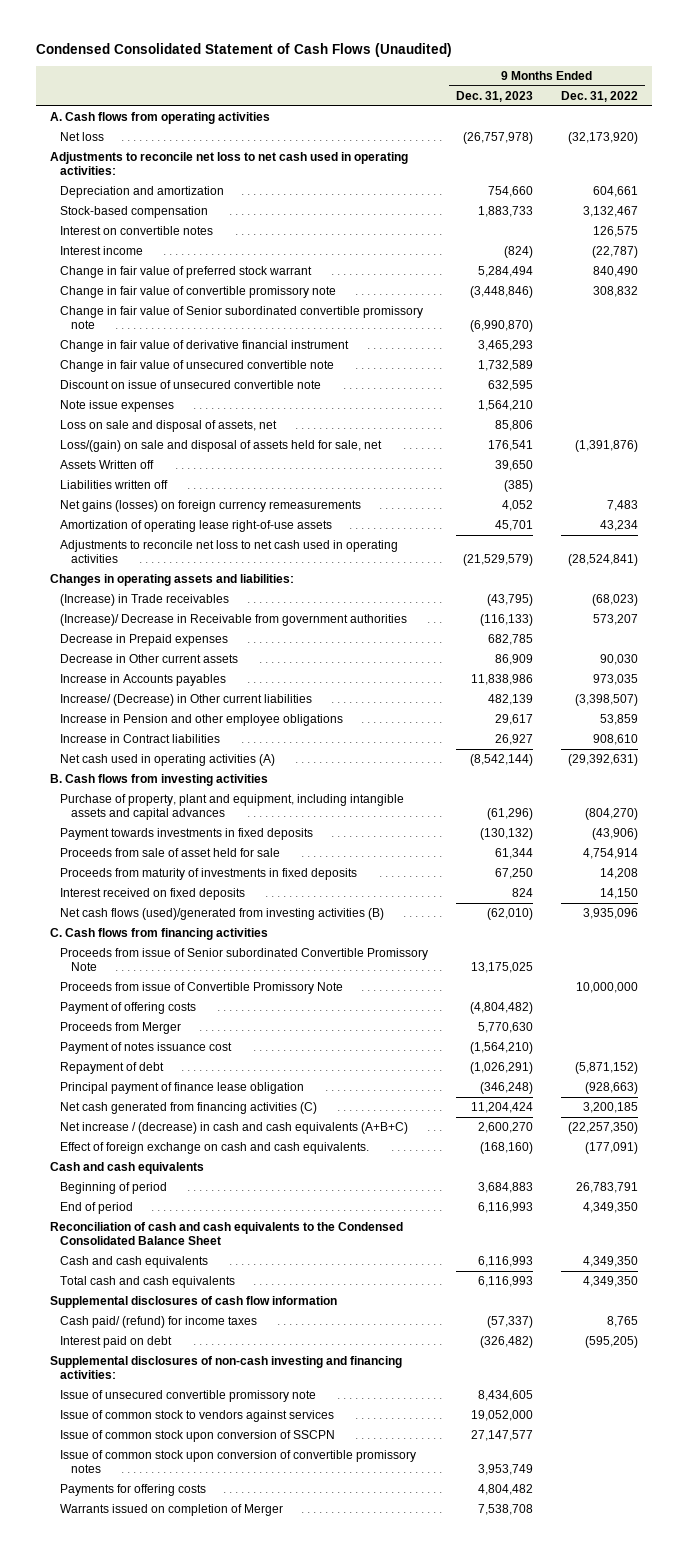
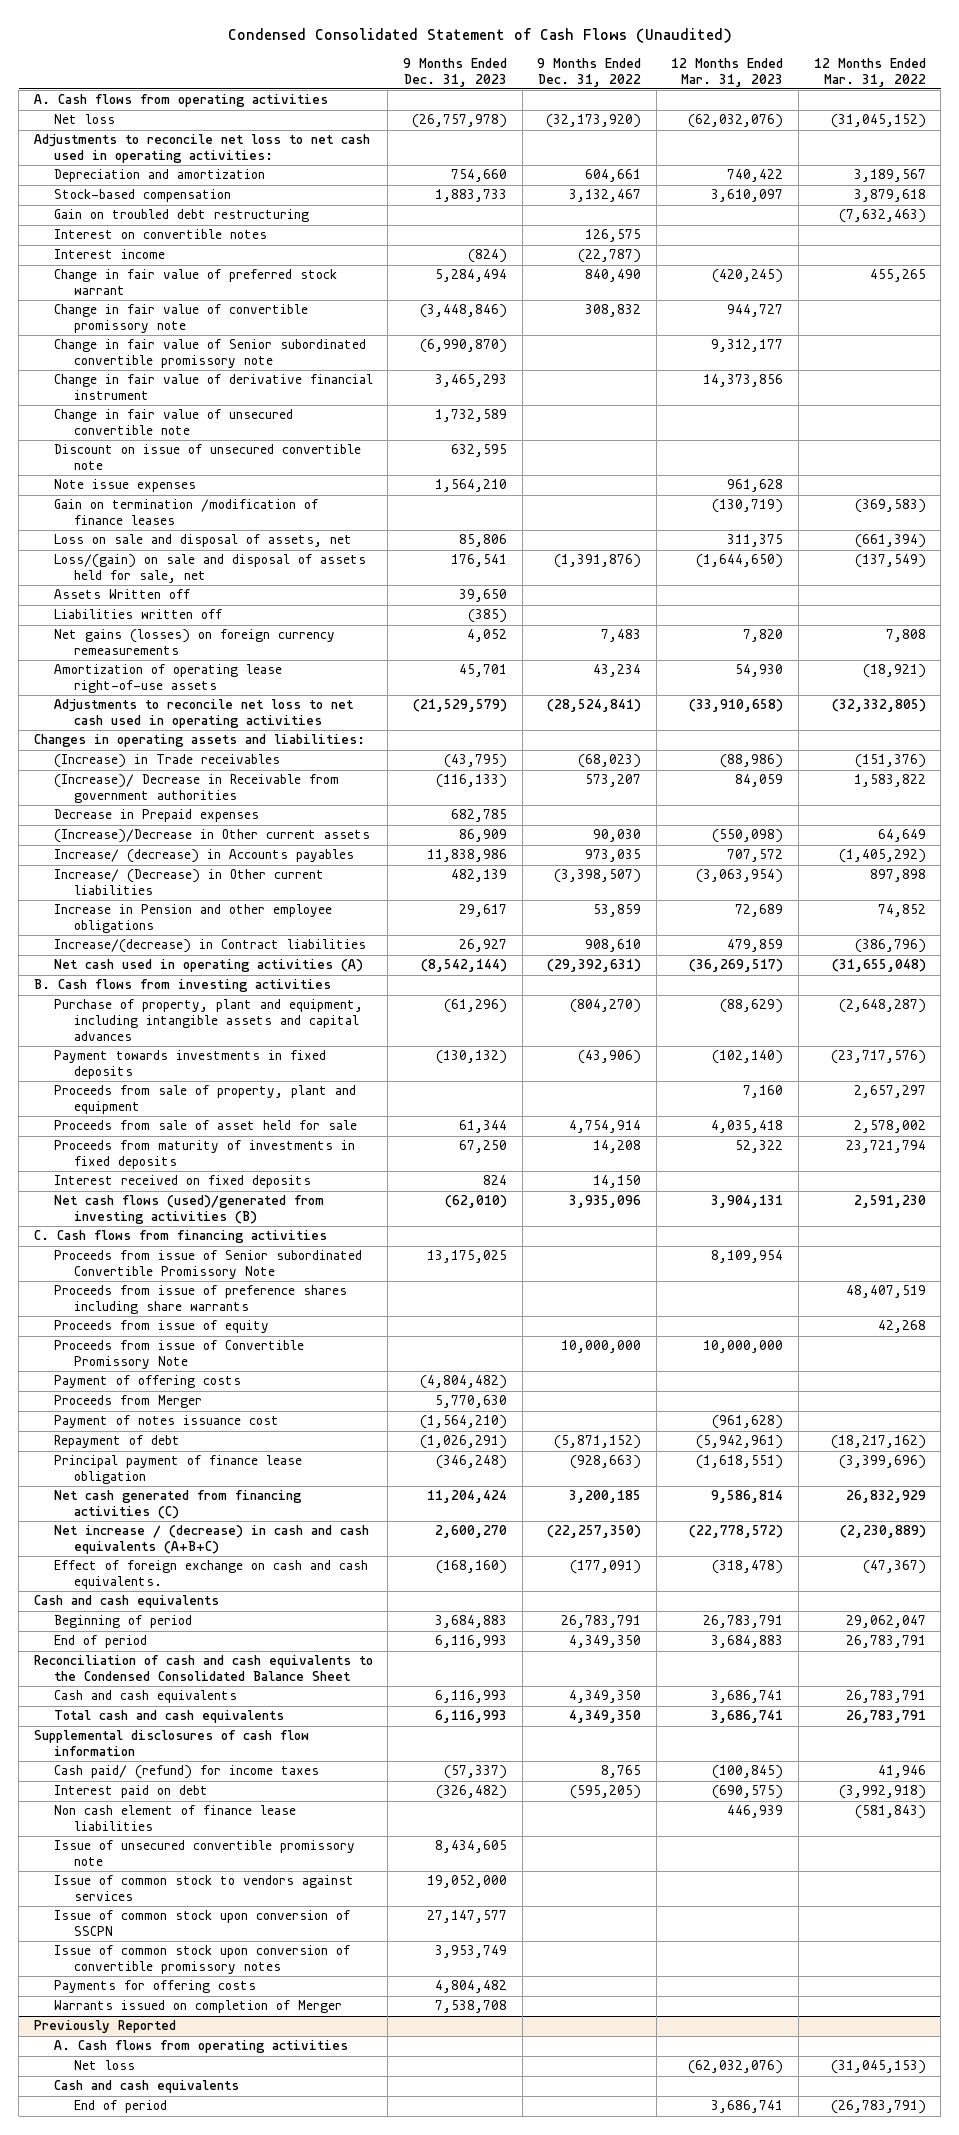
- | 9 Months Ended Dec. 31, 2023 | 9 Months Ended Dec. 31, 2022
+ | 9 Months Ended Dec. 31, 2023 | 9 Months Ended Dec. 31, 2022 | 12 Months Ended Mar. 31, 2023 | 12 Months Ended Mar. 31, 2022
+ Gain on troubled debt restructuring | | | | (7,632,463)
+ Gain on termination /modification of finance leases | | | (130,719) | (369,583)
- Decrease in Other current assets | 86,909 | 90,030
- Increase in Accounts payables | 11,838,986 | 973,035
+ (Increase)/Decrease in Other current assets | 86,909 | 90,030 | (550,098) | 64,649
+ Increase/ (decrease) in Accounts payables | 11,838,986 | 973,035 | 707,572 | (1,405,292)
- Increase in Contract liabilities | 26,927 | 908,610
+ Increase/(decrease) in Contract liabilities | 26,927 | 908,610 | 479,859 | (386,796)
+ Proceeds from sale of property, plant and equipment | | | 7,160 | 2,657,297
+ Proceeds from issue of preference shares including share warrants | | | | 48,407,519
+ Proceeds from issue of equity | | | | 42,268
- Supplemental disclosures of non-cash investing and financing activities:
+ Non cash element of finance lease liabilities | | | 446,939 | (581,843)
+ Previously Reported
+ A. Cash flows from operating activities
+ Net loss | | | (62,032,076) | (31,045,153)
+ Cash and cash equivalents
+ End of period | | | 3,686,741 | (26,783,791)

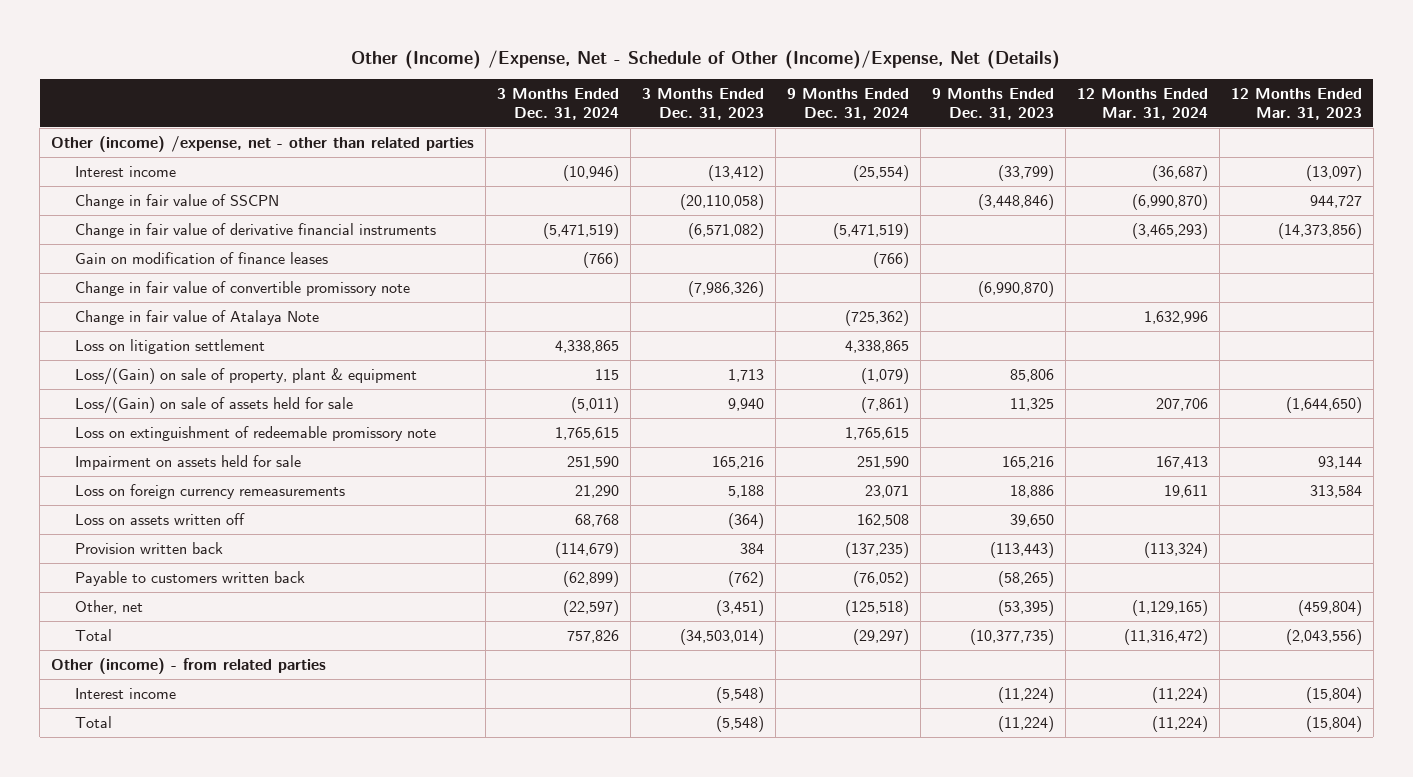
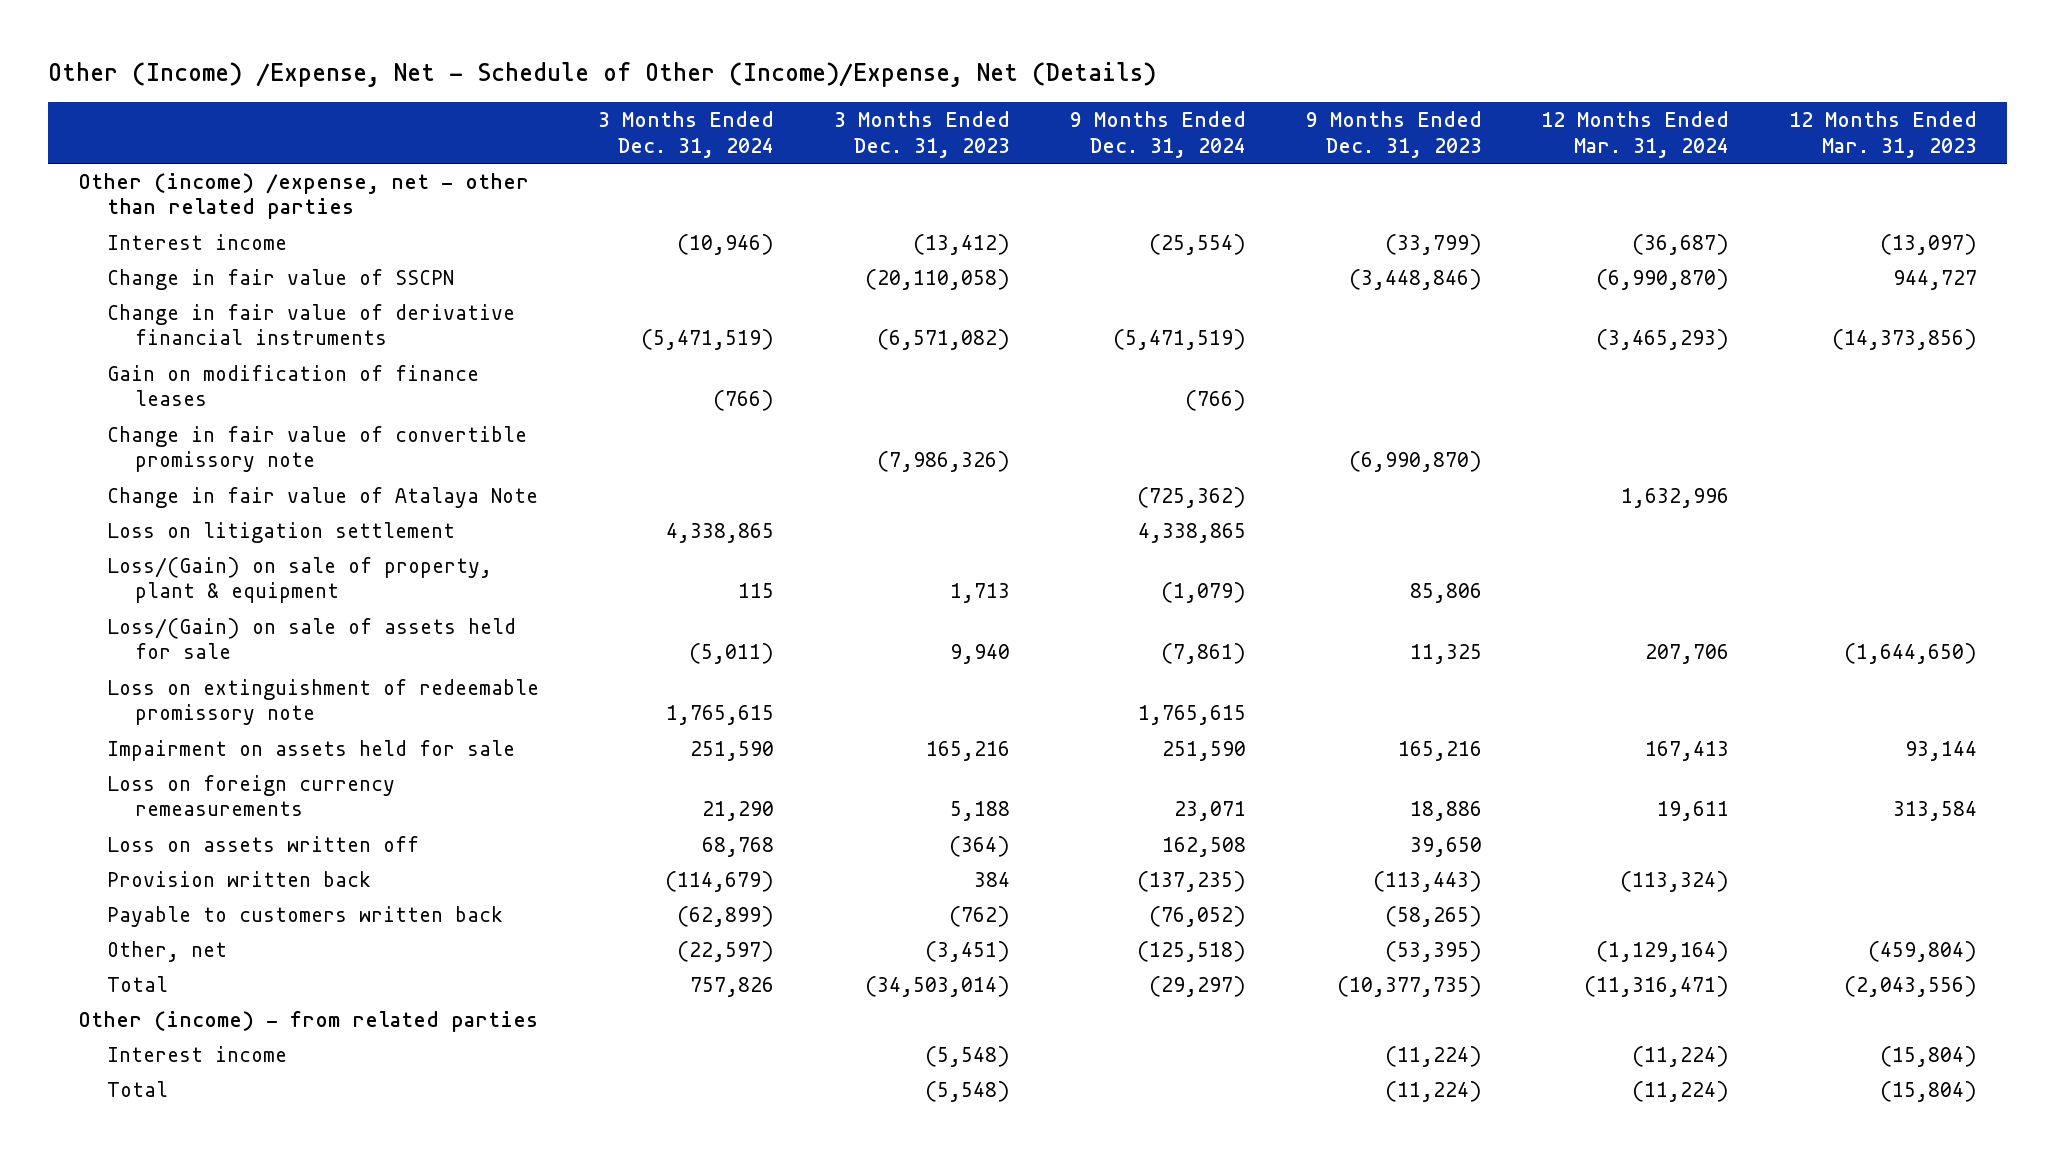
- Other, net | (22,597) | (3,451) | (125,518) | (53,395) | (1,129,165) | (459,804)
- Total | 757,826 | (34,503,014) | (29,297) | (10,377,735) | (11,316,472) | (2,043,556)
+ Other, net | (22,597) | (3,451) | (125,518) | (53,395) | (1,129,164) | (459,804)
+ Total | 757,826 | (34,503,014) | (29,297) | (10,377,735) | (11,316,471) | (2,043,556)

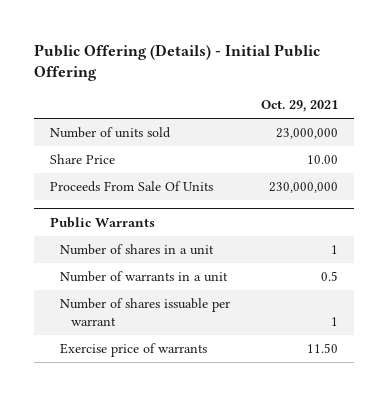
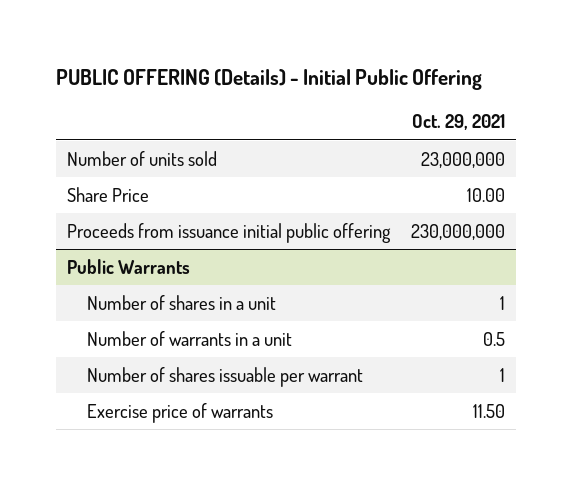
- Public Offering (Details) - Initial Public Offering
+ PUBLIC OFFERING (Details) - Initial Public Offering
- Proceeds From Sale Of Units | 230,000,000
+ Proceeds from issuance initial public offering | 230,000,000

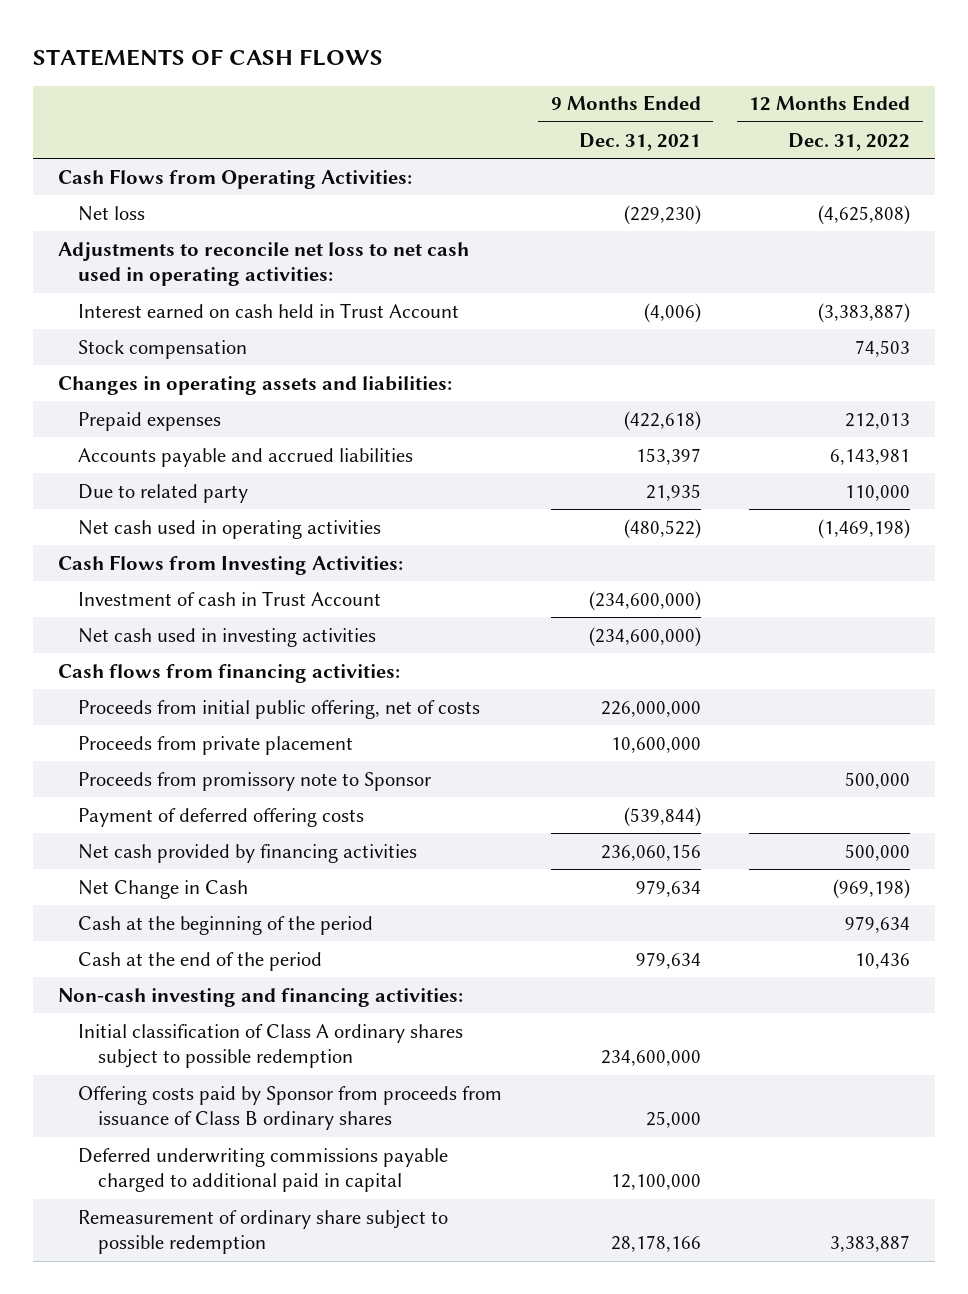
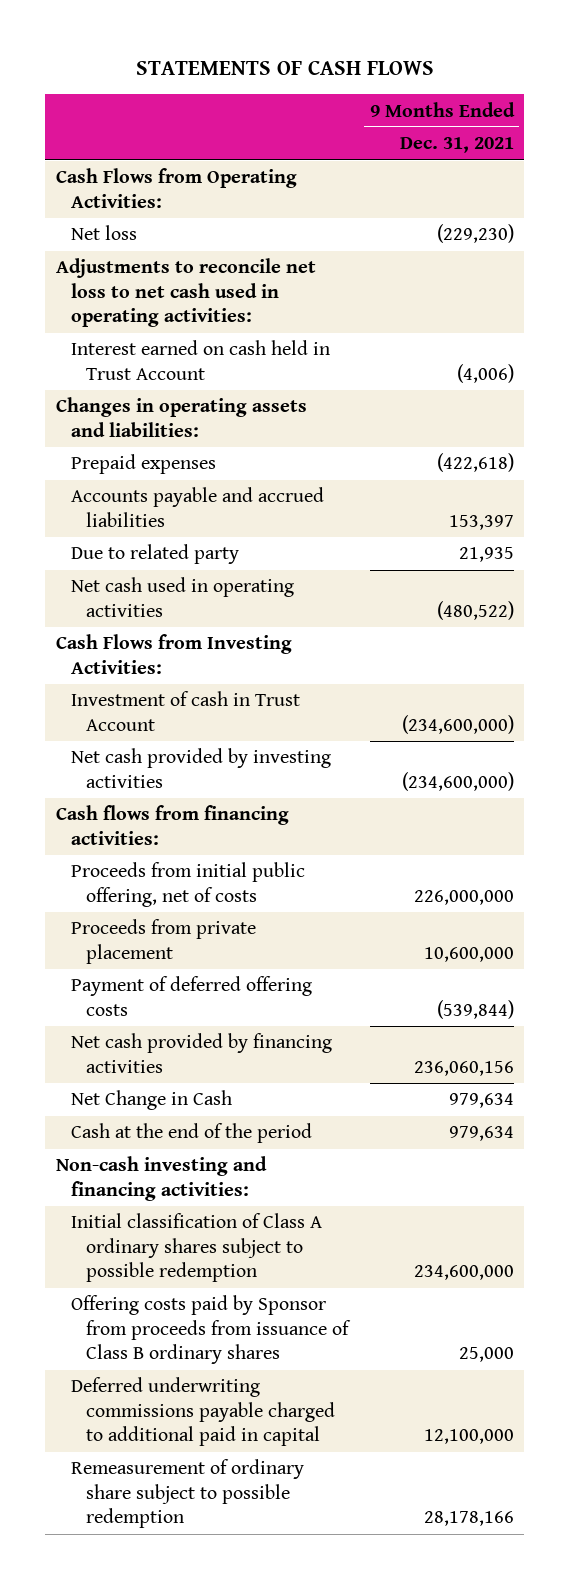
- | 9 Months Ended Dec. 31, 2021 | 12 Months Ended Dec. 31, 2022
+ | 9 Months Ended Dec. 31, 2021
- Stock compensation | | 74,503
- Net cash used in investing activities | (234,600,000) |
+ Net cash provided by investing activities | (234,600,000)
- Proceeds from promissory note to Sponsor | | 500,000
- Cash at the beginning of the period | | 979,634

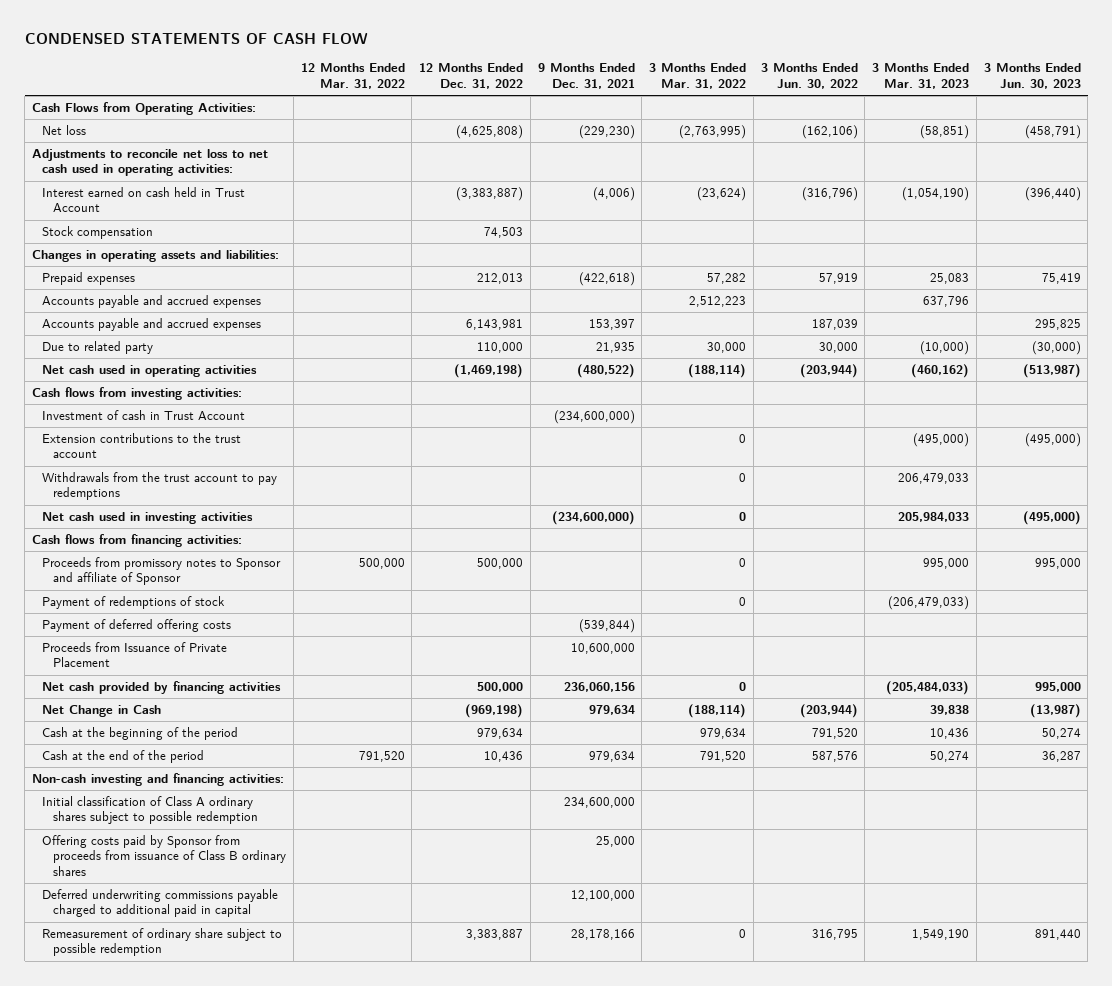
- STATEMENTS OF CASH FLOWS
+ CONDENSED STATEMENTS OF CASH FLOW
- | 9 Months Ended Dec. 31, 2021
+ | 12 Months Ended Mar. 31, 2022 | 12 Months Ended Dec. 31, 2022 | 9 Months Ended Dec. 31, 2021 | 3 Months Ended Mar. 31, 2022 | 3 Months Ended Jun. 30, 2022 | 3 Months Ended Mar. 31, 2023 | 3 Months Ended Jun. 30, 2023
+ Stock compensation | | 74,503 | | | | |
- Accounts payable and accrued liabilities | 153,397
+ Accounts payable and accrued expenses | | | | 2,512,223 | | 637,796 |
+ Accounts payable and accrued expenses | | 6,143,981 | 153,397 | | 187,039 | | 295,825
- Cash Flows from Investing Activities:
+ Cash flows from investing activities:
- Net cash provided by investing activities | (234,600,000)
+ Extension contributions to the trust account | | | | 0 | | (495,000) | (495,000)
+ Withdrawals from the trust account to pay redemptions | | | | 0 | | 206,479,033 |
+ Net cash used in investing activities | | | (234,600,000) | 0 | | 205,984,033 | (495,000)
- Proceeds from initial public offering, net of costs | 226,000,000
- Proceeds from private placement | 10,600,000
+ Proceeds from promissory notes to Sponsor and affiliate of Sponsor | 500,000 | 500,000 | | 0 | | 995,000 | 995,000
+ Payment of redemptions of stock | | | | 0 | | (206,479,033) |
+ Proceeds from Issuance of Private Placement | | | 10,600,000 | | | |
+ Cash at the beginning of the period | | 979,634 | | 979,634 | 791,520 | 10,436 | 50,274

